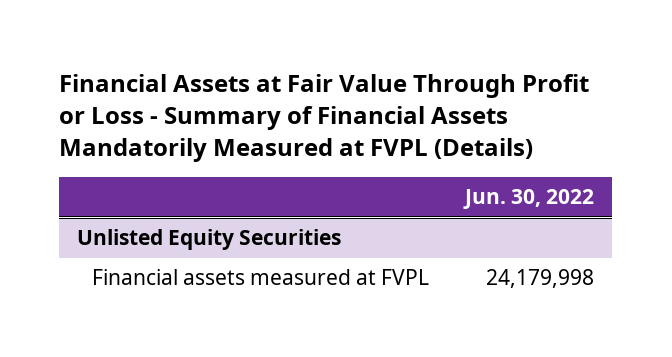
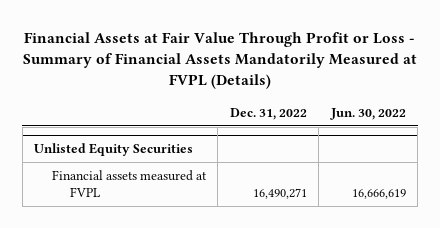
- | Jun. 30, 2022
+ | Dec. 31, 2022 | Jun. 30, 2022
@ Unlisted Equity Securities
- Financial assets measured at FVPL | 24,179,998
+ Financial assets measured at FVPL | 16,490,271 | 16,666,619

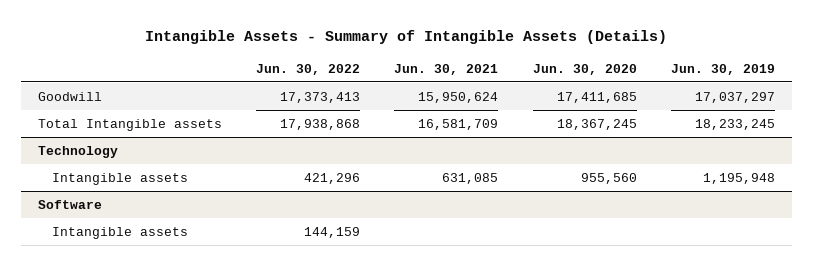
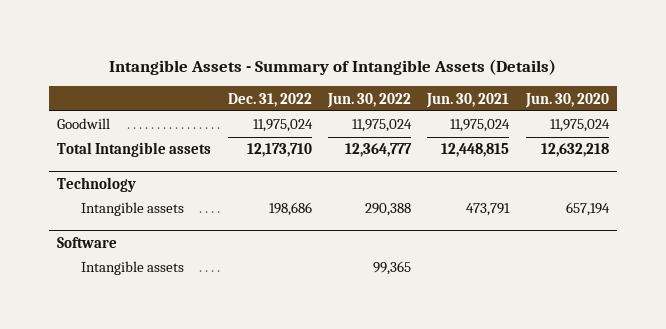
- | Jun. 30, 2022 | Jun. 30, 2021 | Jun. 30, 2020 | Jun. 30, 2019
+ | Dec. 31, 2022 | Jun. 30, 2022 | Jun. 30, 2021 | Jun. 30, 2020
- Goodwill | 17,373,413 | 15,950,624 | 17,411,685 | 17,037,297
- Total Intangible assets | 17,938,868 | 16,581,709 | 18,367,245 | 18,233,245
+ Goodwill | 11,975,024 | 11,975,024 | 11,975,024 | 11,975,024
+ Total Intangible assets | 12,173,710 | 12,364,777 | 12,448,815 | 12,632,218
@ Technology
- Intangible assets | 421,296 | 631,085 | 955,560 | 1,195,948
+ Intangible assets | 198,686 | 290,388 | 473,791 | 657,194
@ Software
- Intangible assets | 144,159 | | |
+ Intangible assets | | 99,365 | |

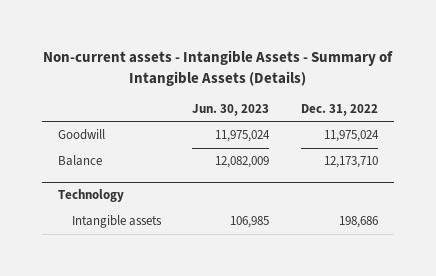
- Intangible Assets - Summary of Intangible Assets (Details)
+ Non-current assets - Intangible Assets - Summary of Intangible Assets (Details)
- | Dec. 31, 2022 | Jun. 30, 2022 | Jun. 30, 2021 | Jun. 30, 2020
+ | Jun. 30, 2023 | Dec. 31, 2022
- Total Intangible assets | 12,173,710 | 12,364,777 | 12,448,815 | 12,632,218
+ Balance | 12,082,009 | 12,173,710
- Software
- Intangible assets | | 99,365 | |

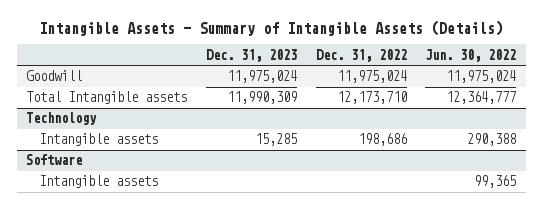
- Non-current assets - Intangible Assets - Summary of Intangible Assets (Details)
+ Intangible Assets - Summary of Intangible Assets (Details)
- | Jun. 30, 2023 | Dec. 31, 2022
+ | Dec. 31, 2023 | Dec. 31, 2022 | Jun. 30, 2022
- Balance | 12,082,009 | 12,173,710
+ Total Intangible assets | 11,990,309 | 12,173,710 | 12,364,777
+ Software
+ Intangible assets | | | 99,365

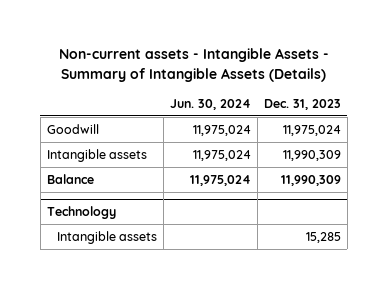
- Intangible Assets - Summary of Intangible Assets (Details)
+ Non-current assets - Intangible Assets - Summary of Intangible Assets (Details)
- | Dec. 31, 2023 | Dec. 31, 2022 | Jun. 30, 2022
+ | Jun. 30, 2024 | Dec. 31, 2023
- Total Intangible assets | 11,990,309 | 12,173,710 | 12,364,777
+ Intangible assets | 11,975,024 | 11,990,309
+ Balance | 11,975,024 | 11,990,309
- Software
- Intangible assets | | | 99,365

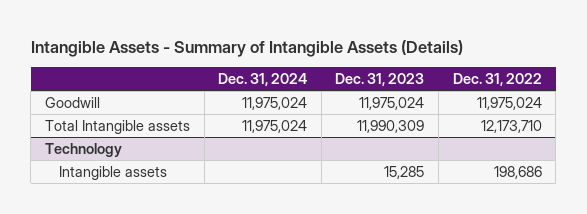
- Non-current assets - Intangible Assets - Summary of Intangible Assets (Details)
+ Intangible Assets - Summary of Intangible Assets (Details)
- | Jun. 30, 2024 | Dec. 31, 2023
+ | Dec. 31, 2024 | Dec. 31, 2023 | Dec. 31, 2022
- Intangible assets | 11,975,024 | 11,990,309
- Balance | 11,975,024 | 11,990,309
+ Total Intangible assets | 11,975,024 | 11,990,309 | 12,173,710

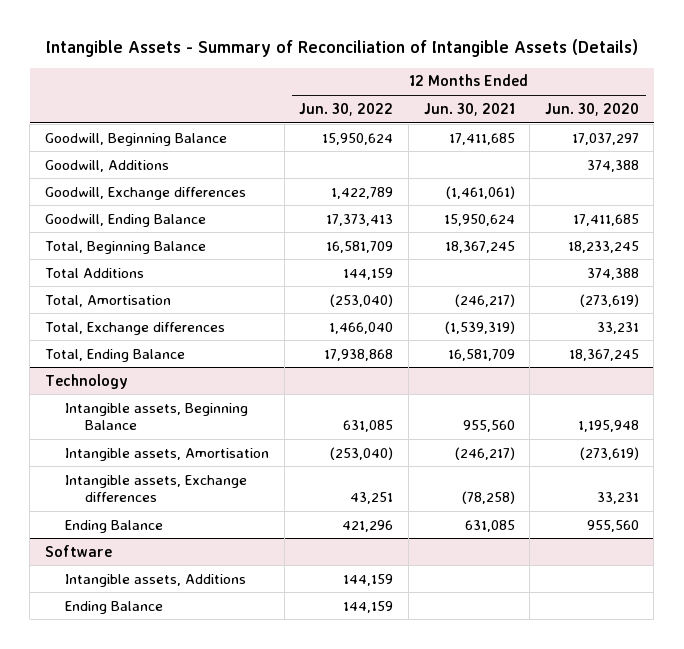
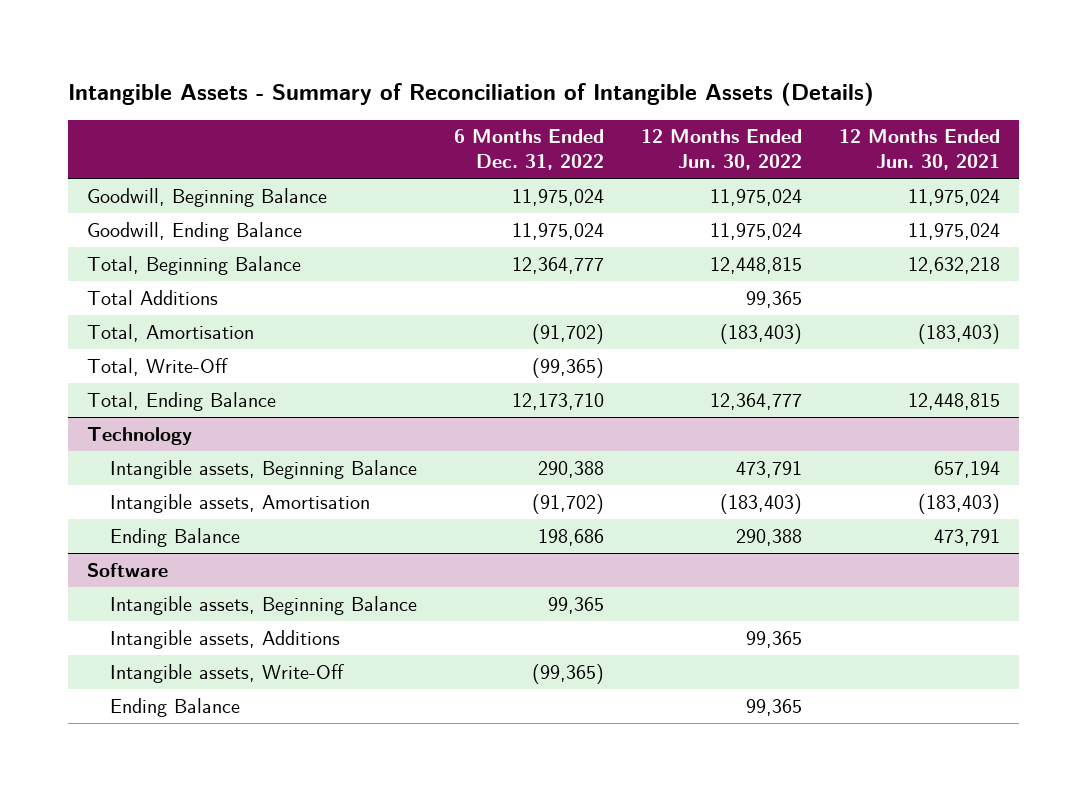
- | 12 Months Ended Jun. 30, 2022 | 12 Months Ended Jun. 30, 2021 | 12 Months Ended Jun. 30, 2020
+ | 6 Months Ended Dec. 31, 2022 | 12 Months Ended Jun. 30, 2022 | 12 Months Ended Jun. 30, 2021
- Goodwill, Beginning Balance | 15,950,624 | 17,411,685 | 17,037,297
- Goodwill, Additions | | | 374,388
- Goodwill, Exchange differences | 1,422,789 | (1,461,061) |
- Goodwill, Ending Balance | 17,373,413 | 15,950,624 | 17,411,685
- Total, Beginning Balance | 16,581,709 | 18,367,245 | 18,233,245
- Total Additions | 144,159 | | 374,388
- Total, Amortisation | (253,040) | (246,217) | (273,619)
- Total, Exchange differences | 1,466,040 | (1,539,319) | 33,231
- Total, Ending Balance | 17,938,868 | 16,581,709 | 18,367,245
+ Goodwill, Beginning Balance | 11,975,024 | 11,975,024 | 11,975,024
+ Goodwill, Ending Balance | 11,975,024 | 11,975,024 | 11,975,024
+ Total, Beginning Balance | 12,364,777 | 12,448,815 | 12,632,218
+ Total Additions | | 99,365 |
+ Total, Amortisation | (91,702) | (183,403) | (183,403)
+ Total, Write-Off | (99,365) | |
+ Total, Ending Balance | 12,173,710 | 12,364,777 | 12,448,815
@ Technology
- Intangible assets, Beginning Balance | 631,085 | 955,560 | 1,195,948
- Intangible assets, Amortisation | (253,040) | (246,217) | (273,619)
- Intangible assets, Exchange differences | 43,251 | (78,258) | 33,231
- Ending Balance | 421,296 | 631,085 | 955,560
+ Intangible assets, Beginning Balance | 290,388 | 473,791 | 657,194
+ Intangible assets, Amortisation | (91,702) | (183,403) | (183,403)
+ Ending Balance | 198,686 | 290,388 | 473,791
@ Software
- Intangible assets, Additions | 144,159 | |
- Ending Balance | 144,159 | |
+ Intangible assets, Beginning Balance | 99,365 | |
+ Intangible assets, Additions | | 99,365 |
+ Intangible assets, Write-Off | (99,365) | |
+ Ending Balance | | 99,365 |

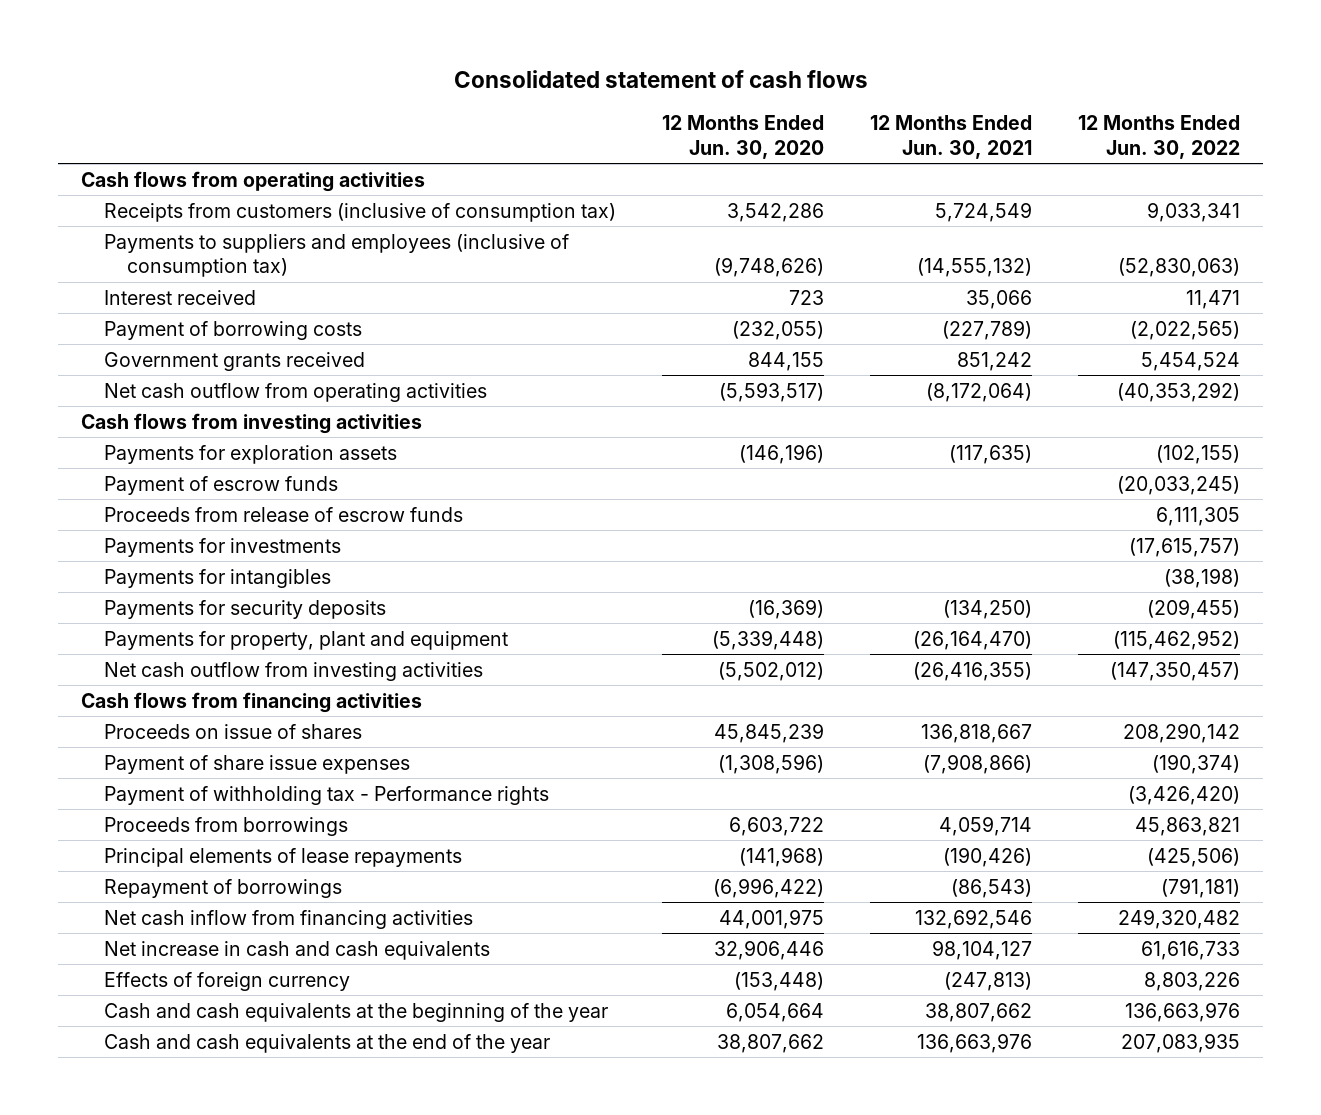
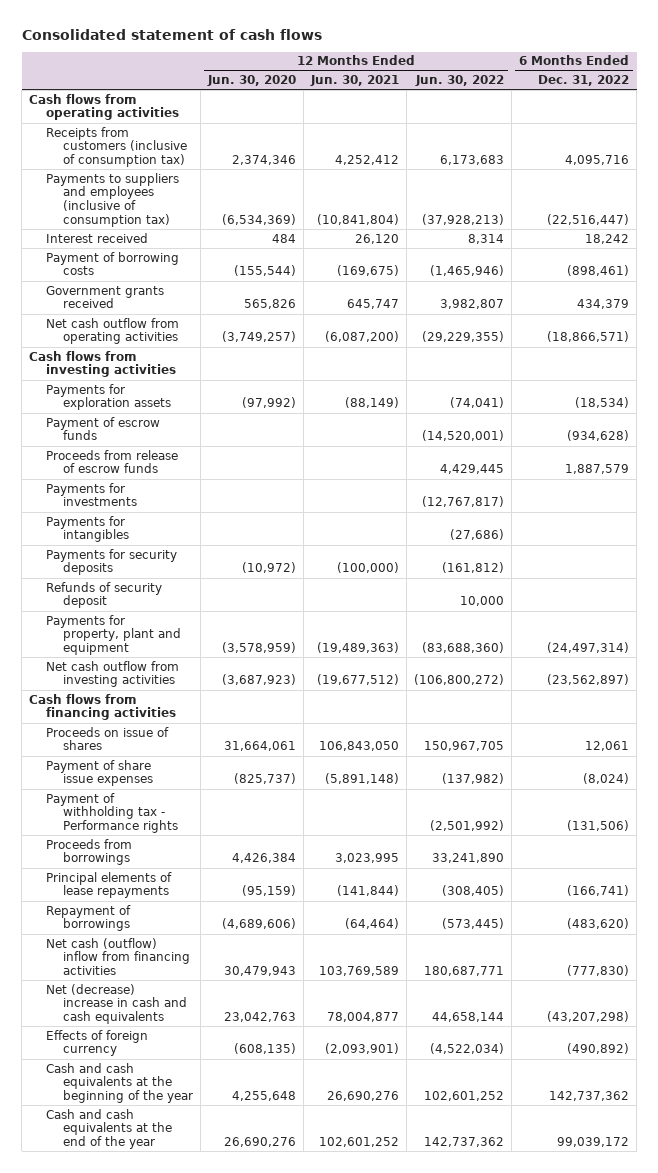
- | 12 Months Ended Jun. 30, 2020 | 12 Months Ended Jun. 30, 2021 | 12 Months Ended Jun. 30, 2022
+ | 12 Months Ended Jun. 30, 2020 | 12 Months Ended Jun. 30, 2021 | 12 Months Ended Jun. 30, 2022 | 6 Months Ended Dec. 31, 2022
- Receipts from customers (inclusive of consumption tax) | 3,542,286 | 5,724,549 | 9,033,341
- Payments to suppliers and employees (inclusive of consumption tax) | (9,748,626) | (14,555,132) | (52,830,063)
- Interest received | 723 | 35,066 | 11,471
- Payment of borrowing costs | (232,055) | (227,789) | (2,022,565)
- Government grants received | 844,155 | 851,242 | 5,454,524
- Net cash outflow from operating activities | (5,593,517) | (8,172,064) | (40,353,292)
+ Receipts from customers (inclusive of consumption tax) | 2,374,346 | 4,252,412 | 6,173,683 | 4,095,716
+ Payments to suppliers and employees (inclusive of consumption tax) | (6,534,369) | (10,841,804) | (37,928,213) | (22,516,447)
+ Interest received | 484 | 26,120 | 8,314 | 18,242
+ Payment of borrowing costs | (155,544) | (169,675) | (1,465,946) | (898,461)
+ Government grants received | 565,826 | 645,747 | 3,982,807 | 434,379
+ Net cash outflow from operating activities | (3,749,257) | (6,087,200) | (29,229,355) | (18,866,571)
- Payments for exploration assets | (146,196) | (117,635) | (102,155)
- Payment of escrow funds | | | (20,033,245)
- Proceeds from release of escrow funds | | | 6,111,305
- Payments for investments | | | (17,615,757)
- Payments for intangibles | | | (38,198)
- Payments for security deposits | (16,369) | (134,250) | (209,455)
- Payments for property, plant and equipment | (5,339,448) | (26,164,470) | (115,462,952)
- Net cash outflow from investing activities | (5,502,012) | (26,416,355) | (147,350,457)
+ Payments for exploration assets | (97,992) | (88,149) | (74,041) | (18,534)
+ Payment of escrow funds | | | (14,520,001) | (934,628)
+ Proceeds from release of escrow funds | | | 4,429,445 | 1,887,579
+ Payments for investments | | | (12,767,817) |
+ Payments for intangibles | | | (27,686) |
+ Payments for security deposits | (10,972) | (100,000) | (161,812) |
+ Refunds of security deposit | | | 10,000 |
+ Payments for property, plant and equipment | (3,578,959) | (19,489,363) | (83,688,360) | (24,497,314)
+ Net cash outflow from investing activities | (3,687,923) | (19,677,512) | (106,800,272) | (23,562,897)
- Proceeds on issue of shares | 45,845,239 | 136,818,667 | 208,290,142
- Payment of share issue expenses | (1,308,596) | (7,908,866) | (190,374)
- Payment of withholding tax - Performance rights | | | (3,426,420)
- Proceeds from borrowings | 6,603,722 | 4,059,714 | 45,863,821
- Principal elements of lease repayments | (141,968) | (190,426) | (425,506)
- Repayment of borrowings | (6,996,422) | (86,543) | (791,181)
- Net cash inflow from financing activities | 44,001,975 | 132,692,546 | 249,320,482
- Net increase in cash and cash equivalents | 32,906,446 | 98,104,127 | 61,616,733
- Effects of foreign currency | (153,448) | (247,813) | 8,803,226
- Cash and cash equivalents at the beginning of the year | 6,054,664 | 38,807,662 | 136,663,976
- Cash and cash equivalents at the end of the year | 38,807,662 | 136,663,976 | 207,083,935
+ Proceeds on issue of shares | 31,664,061 | 106,843,050 | 150,967,705 | 12,061
+ Payment of share issue expenses | (825,737) | (5,891,148) | (137,982) | (8,024)
+ Payment of withholding tax - Performance rights | | | (2,501,992) | (131,506)
+ Proceeds from borrowings | 4,426,384 | 3,023,995 | 33,241,890 |
+ Principal elements of lease repayments | (95,159) | (141,844) | (308,405) | (166,741)
+ Repayment of borrowings | (4,689,606) | (64,464) | (573,445) | (483,620)
+ Net cash (outflow) inflow from financing activities | 30,479,943 | 103,769,589 | 180,687,771 | (777,830)
+ Net (decrease) increase in cash and cash equivalents | 23,042,763 | 78,004,877 | 44,658,144 | (43,207,298)
+ Effects of foreign currency | (608,135) | (2,093,901) | (4,522,034) | (490,892)
+ Cash and cash equivalents at the beginning of the year | 4,255,648 | 26,690,276 | 102,601,252 | 142,737,362
+ Cash and cash equivalents at the end of the year | 26,690,276 | 102,601,252 | 142,737,362 | 99,039,172

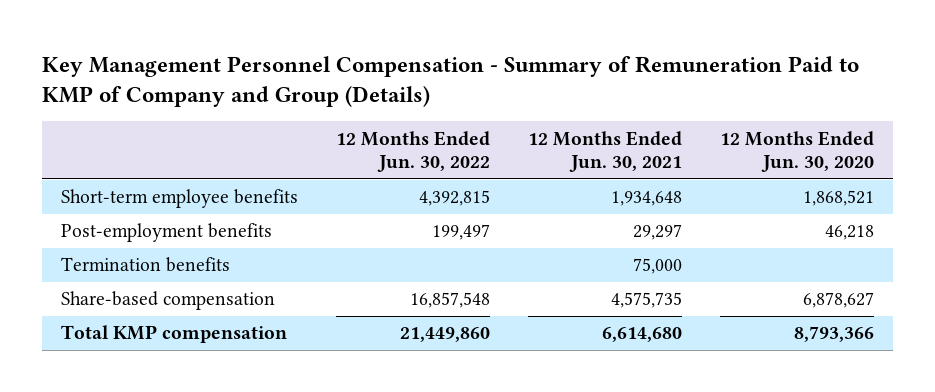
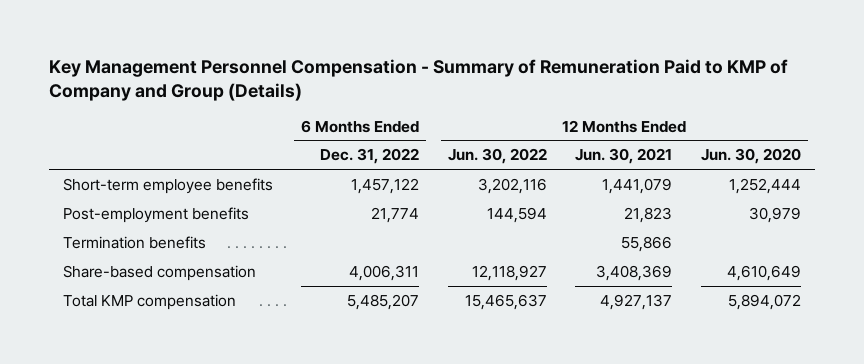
- | 12 Months Ended Jun. 30, 2022 | 12 Months Ended Jun. 30, 2021 | 12 Months Ended Jun. 30, 2020
+ | 6 Months Ended Dec. 31, 2022 | 12 Months Ended Jun. 30, 2022 | 12 Months Ended Jun. 30, 2021 | 12 Months Ended Jun. 30, 2020
- Short-term employee benefits | 4,392,815 | 1,934,648 | 1,868,521
- Post-employment benefits | 199,497 | 29,297 | 46,218
- Termination benefits | | 75,000 |
- Share-based compensation | 16,857,548 | 4,575,735 | 6,878,627
- Total KMP compensation | 21,449,860 | 6,614,680 | 8,793,366
+ Short-term employee benefits | 1,457,122 | 3,202,116 | 1,441,079 | 1,252,444
+ Post-employment benefits | 21,774 | 144,594 | 21,823 | 30,979
+ Termination benefits | | | 55,866 |
+ Share-based compensation | 4,006,311 | 12,118,927 | 3,408,369 | 4,610,649
+ Total KMP compensation | 5,485,207 | 15,465,637 | 4,927,137 | 5,894,072

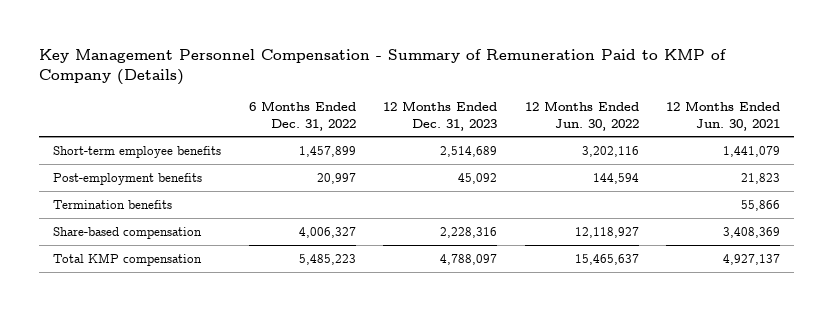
- Key Management Personnel Compensation - Summary of Remuneration Paid to KMP of Company and Group (Details)
+ Key Management Personnel Compensation - Summary of Remuneration Paid to KMP of Company (Details)
- | 6 Months Ended Dec. 31, 2022 | 12 Months Ended Jun. 30, 2022 | 12 Months Ended Jun. 30, 2021 | 12 Months Ended Jun. 30, 2020
+ | 6 Months Ended Dec. 31, 2022 | 12 Months Ended Dec. 31, 2023 | 12 Months Ended Jun. 30, 2022 | 12 Months Ended Jun. 30, 2021
- Short-term employee benefits | 1,457,122 | 3,202,116 | 1,441,079 | 1,252,444
- Post-employment benefits | 21,774 | 144,594 | 21,823 | 30,979
+ Short-term employee benefits | 1,457,899 | 2,514,689 | 3,202,116 | 1,441,079
+ Post-employment benefits | 20,997 | 45,092 | 144,594 | 21,823
- Share-based compensation | 4,006,311 | 12,118,927 | 3,408,369 | 4,610,649
- Total KMP compensation | 5,485,207 | 15,465,637 | 4,927,137 | 5,894,072
+ Share-based compensation | 4,006,327 | 2,228,316 | 12,118,927 | 3,408,369
+ Total KMP compensation | 5,485,223 | 4,788,097 | 15,465,637 | 4,927,137

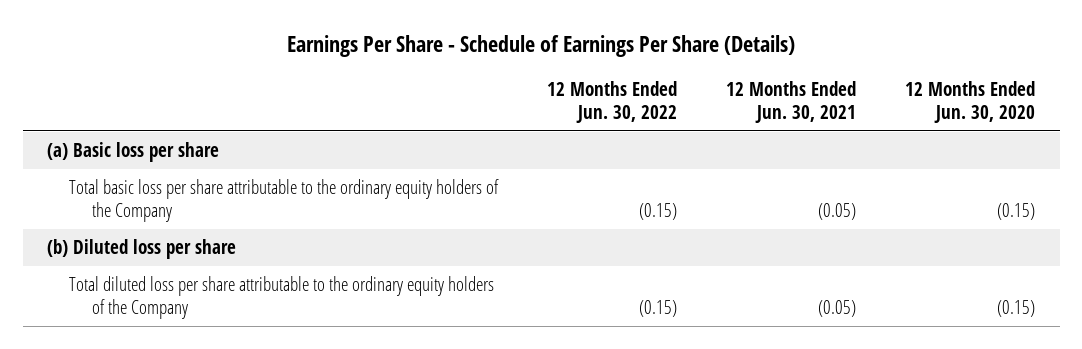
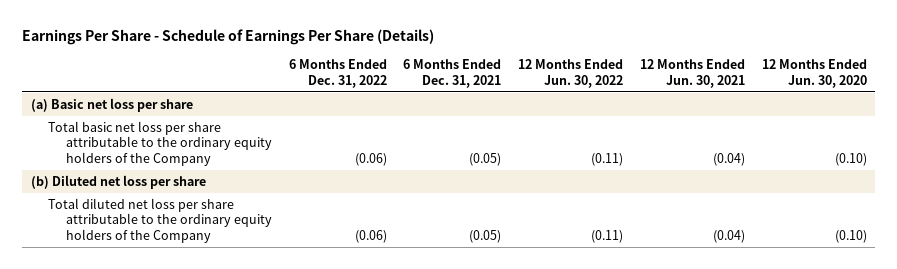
- | 12 Months Ended Jun. 30, 2022 | 12 Months Ended Jun. 30, 2021 | 12 Months Ended Jun. 30, 2020
+ | 6 Months Ended Dec. 31, 2022 | 6 Months Ended Dec. 31, 2021 | 12 Months Ended Jun. 30, 2022 | 12 Months Ended Jun. 30, 2021 | 12 Months Ended Jun. 30, 2020
- (a) Basic loss per share
- Total basic loss per share attributable to the ordinary equity holders of the Company | (0.15) | (0.05) | (0.15)
- (b) Diluted loss per share
- Total diluted loss per share attributable to the ordinary equity holders of the Company | (0.15) | (0.05) | (0.15)
+ (a) Basic net loss per share
+ Total basic net loss per share attributable to the ordinary equity holders of the Company | (0.06) | (0.05) | (0.11) | (0.04) | (0.10)
+ (b) Diluted net loss per share
+ Total diluted net loss per share attributable to the ordinary equity holders of the Company | (0.06) | (0.05) | (0.11) | (0.04) | (0.10)

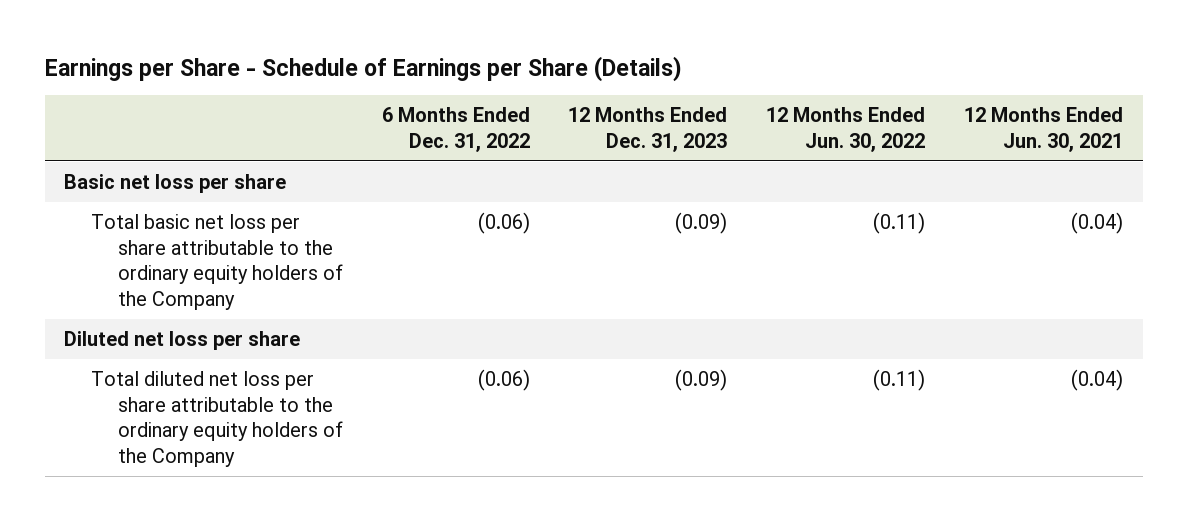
- Earnings Per Share - Schedule of Earnings Per Share (Details)
+ Earnings per Share - Schedule of Earnings per Share (Details)
- | 6 Months Ended Dec. 31, 2022 | 6 Months Ended Dec. 31, 2021 | 12 Months Ended Jun. 30, 2022 | 12 Months Ended Jun. 30, 2021 | 12 Months Ended Jun. 30, 2020
+ | 6 Months Ended Dec. 31, 2022 | 12 Months Ended Dec. 31, 2023 | 12 Months Ended Jun. 30, 2022 | 12 Months Ended Jun. 30, 2021
- (a) Basic net loss per share
+ Basic net loss per share
- (b) Diluted net loss per share
+ Diluted net loss per share

